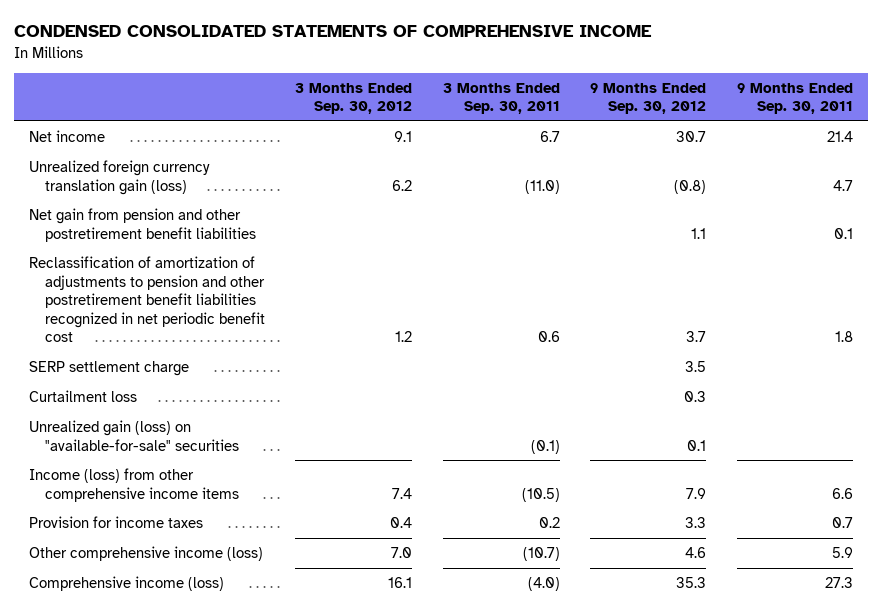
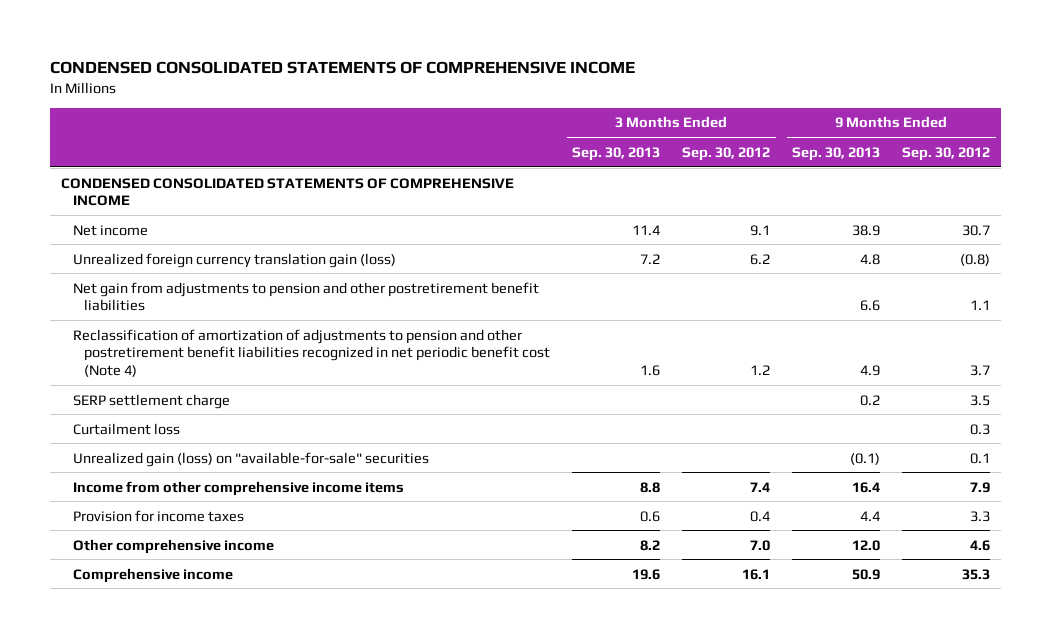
- | 3 Months Ended Sep. 30, 2012 | 3 Months Ended Sep. 30, 2011 | 9 Months Ended Sep. 30, 2012 | 9 Months Ended Sep. 30, 2011
+ | 3 Months Ended Sep. 30, 2013 | 3 Months Ended Sep. 30, 2012 | 9 Months Ended Sep. 30, 2013 | 9 Months Ended Sep. 30, 2012
+ CONDENSED CONSOLIDATED STATEMENTS OF COMPREHENSIVE INCOME
- Net gain from pension and other postretirement benefit liabilities | | | 1.1 | 0.1
- Reclassification of amortization of adjustments to pension and other postretirement benefit liabilities recognized in net periodic benefit cost | 1.2 | 0.6 | 3.7 | 1.8
+ Net gain from adjustments to pension and other postretirement benefit liabilities | | | 6.6 | 1.1
+ Reclassification of amortization of adjustments to pension and other postretirement benefit liabilities recognized in net periodic benefit cost (Note 4) | 1.6 | 1.2 | 4.9 | 3.7
- Income (loss) from other comprehensive income items | 7.4 | (10.5) | 7.9 | 6.6
+ Income from other comprehensive income items | 8.8 | 7.4 | 16.4 | 7.9
- Other comprehensive income (loss) | 7.0 | (10.7) | 4.6 | 5.9
- Comprehensive income (loss) | 16.1 | (4.0) | 35.3 | 27.3
+ Other comprehensive income | 8.2 | 7.0 | 12.0 | 4.6
+ Comprehensive income | 19.6 | 16.1 | 50.9 | 35.3

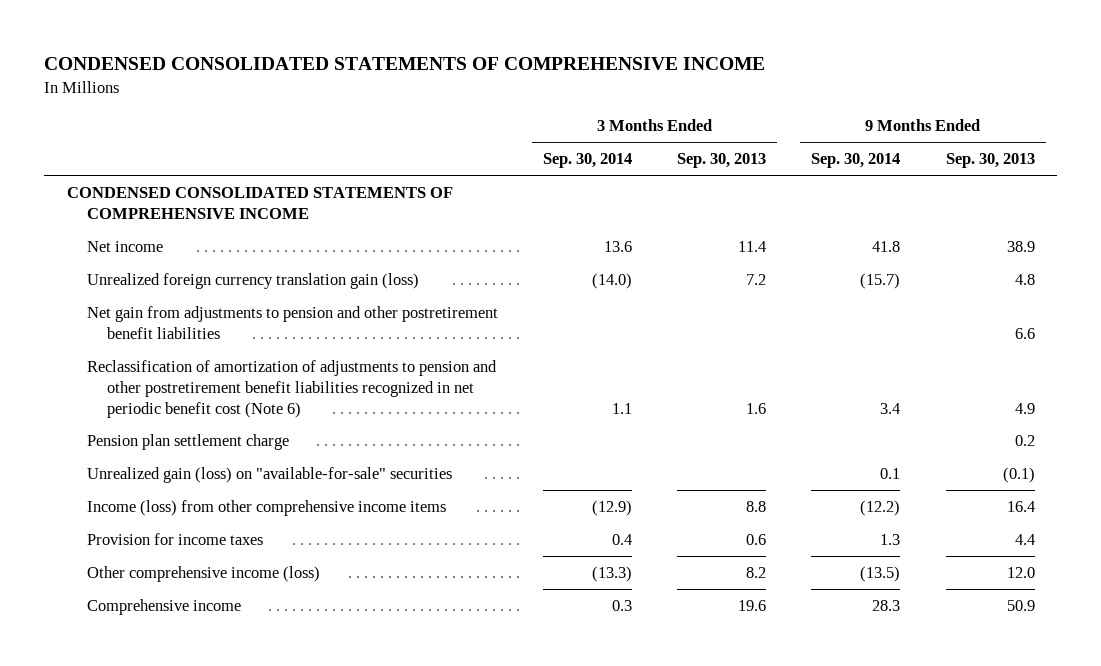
- | 3 Months Ended Sep. 30, 2013 | 3 Months Ended Sep. 30, 2012 | 9 Months Ended Sep. 30, 2013 | 9 Months Ended Sep. 30, 2012
+ | 3 Months Ended Sep. 30, 2014 | 3 Months Ended Sep. 30, 2013 | 9 Months Ended Sep. 30, 2014 | 9 Months Ended Sep. 30, 2013
- Reclassification of amortization of adjustments to pension and other postretirement benefit liabilities recognized in net periodic benefit cost (Note 4) | 1.6 | 1.2 | 4.9 | 3.7
- SERP settlement charge | | | 0.2 | 3.5
- Curtailment loss | | | | 0.3
+ Reclassification of amortization of adjustments to pension and other postretirement benefit liabilities recognized in net periodic benefit cost (Note 6) | 1.1 | 1.6 | 3.4 | 4.9
+ Pension plan settlement charge | | | | 0.2
- Income from other comprehensive income items | 8.8 | 7.4 | 16.4 | 7.9
+ Income (loss) from other comprehensive income items | (12.9) | 8.8 | (12.2) | 16.4
- Other comprehensive income | 8.2 | 7.0 | 12.0 | 4.6
+ Other comprehensive income (loss) | (13.3) | 8.2 | (13.5) | 12.0

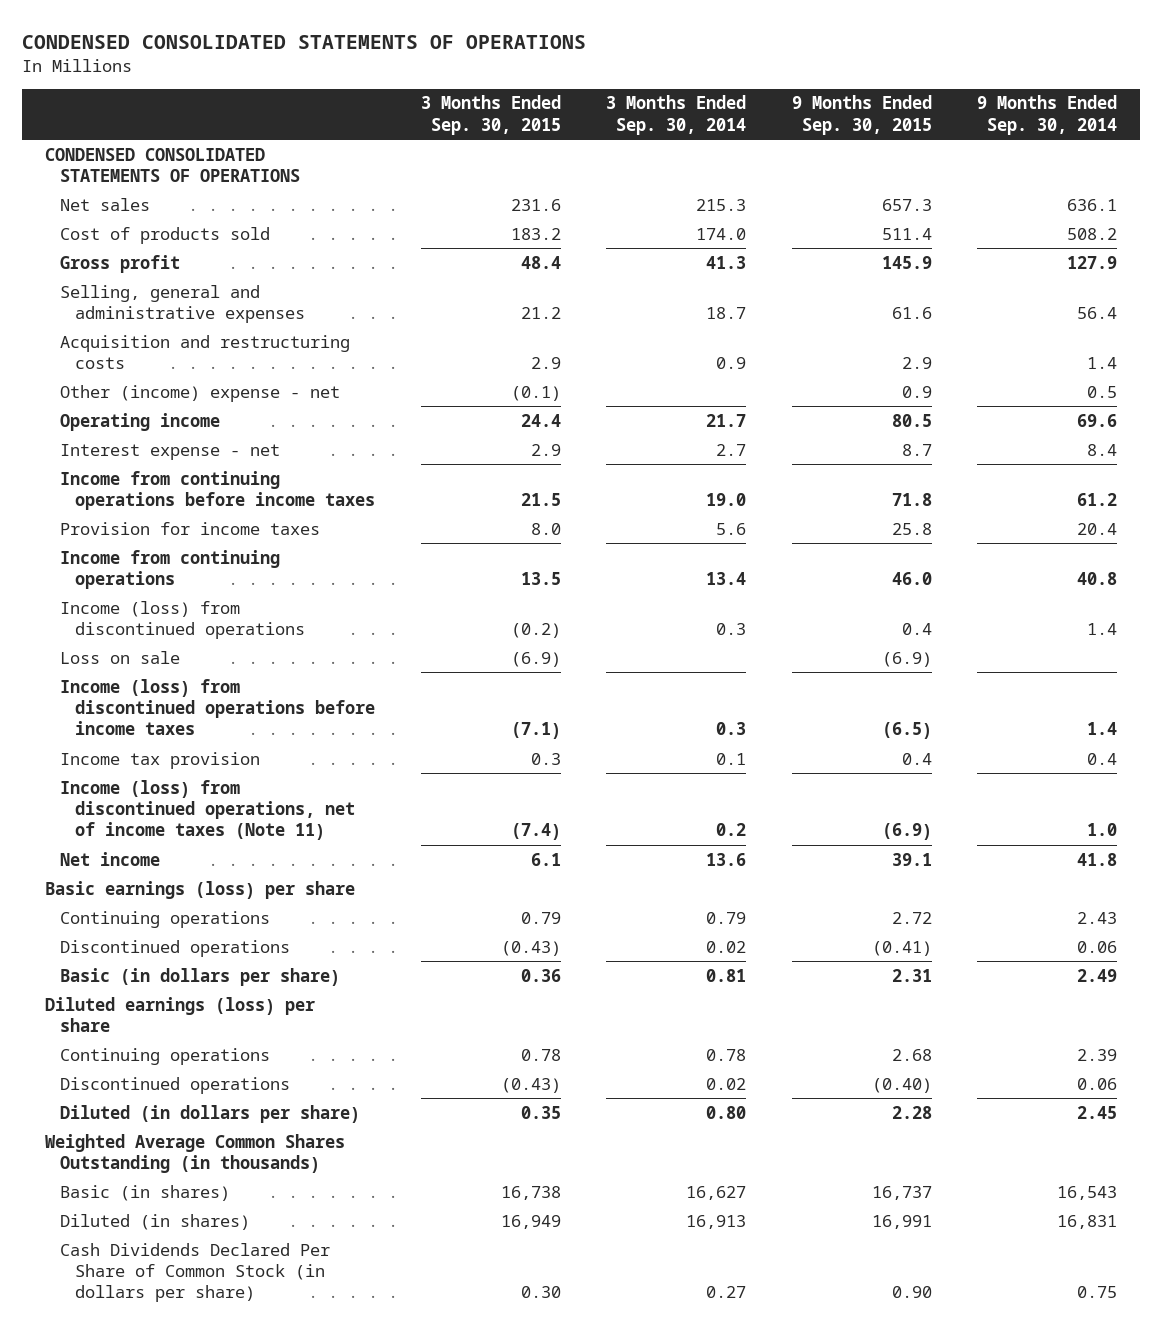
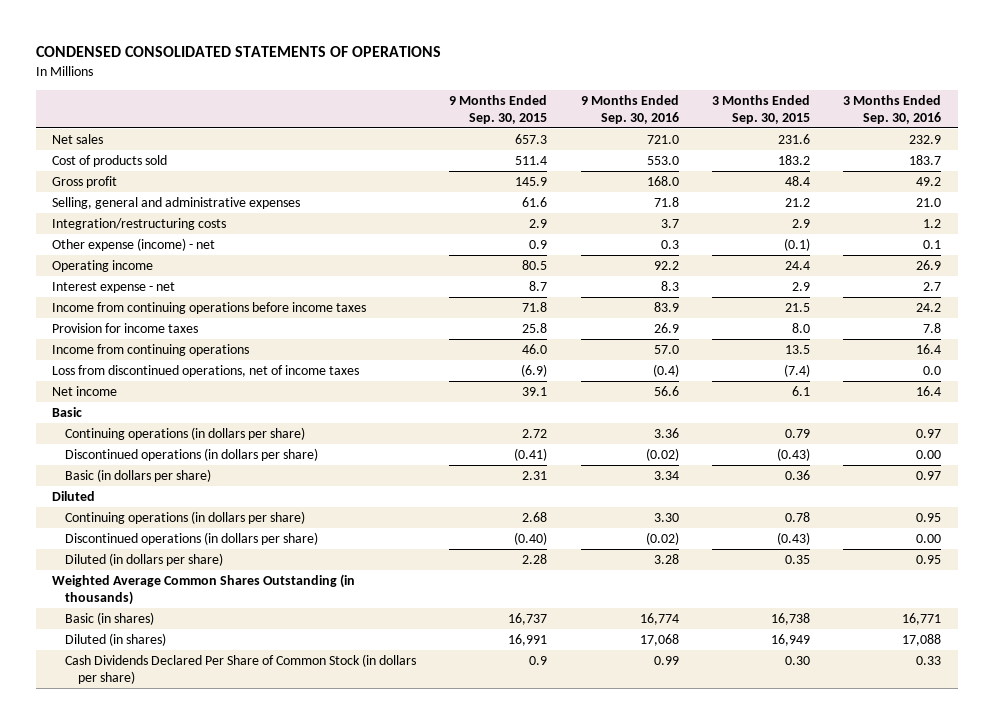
- | 3 Months Ended Sep. 30, 2015 | 3 Months Ended Sep. 30, 2014 | 9 Months Ended Sep. 30, 2015 | 9 Months Ended Sep. 30, 2014
+ | 9 Months Ended Sep. 30, 2015 | 9 Months Ended Sep. 30, 2016 | 3 Months Ended Sep. 30, 2015 | 3 Months Ended Sep. 30, 2016
- CONDENSED CONSOLIDATED STATEMENTS OF OPERATIONS
- Acquisition and restructuring costs | 2.9 | 0.9 | 2.9 | 1.4
- Other (income) expense - net | (0.1) | | 0.9 | 0.5
+ Integration/restructuring costs | 2.9 | 3.7 | 2.9 | 1.2
+ Other expense (income) - net | 0.9 | 0.3 | (0.1) | 0.1
- Income (loss) from discontinued operations | (0.2) | 0.3 | 0.4 | 1.4
- Loss on sale | (6.9) | | (6.9) |
- Income (loss) from discontinued operations before income taxes | (7.1) | 0.3 | (6.5) | 1.4
- Income tax provision | 0.3 | 0.1 | 0.4 | 0.4
- Income (loss) from discontinued operations, net of income taxes (Note 11) | (7.4) | 0.2 | (6.9) | 1.0
+ Loss from discontinued operations, net of income taxes | (6.9) | (0.4) | (7.4) | 0.0
- Basic earnings (loss) per share
- Continuing operations | 0.79 | 0.79 | 2.72 | 2.43
- Discontinued operations | (0.43) | 0.02 | (0.41) | 0.06
+ Basic
+ Continuing operations (in dollars per share) | 2.72 | 3.36 | 0.79 | 0.97
+ Discontinued operations (in dollars per share) | (0.41) | (0.02) | (0.43) | 0.00
- Diluted earnings (loss) per share
- Continuing operations | 0.78 | 0.78 | 2.68 | 2.39
- Discontinued operations | (0.43) | 0.02 | (0.40) | 0.06
+ Diluted
+ Continuing operations (in dollars per share) | 2.68 | 3.30 | 0.78 | 0.95
+ Discontinued operations (in dollars per share) | (0.40) | (0.02) | (0.43) | 0.00
- Cash Dividends Declared Per Share of Common Stock (in dollars per share) | 0.30 | 0.27 | 0.90 | 0.75
+ Cash Dividends Declared Per Share of Common Stock (in dollars per share) | 0.9 | 0.99 | 0.30 | 0.33

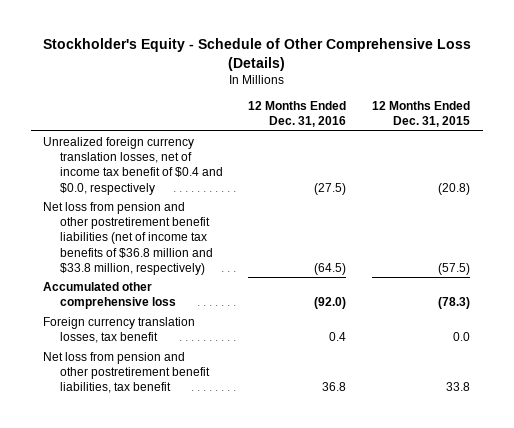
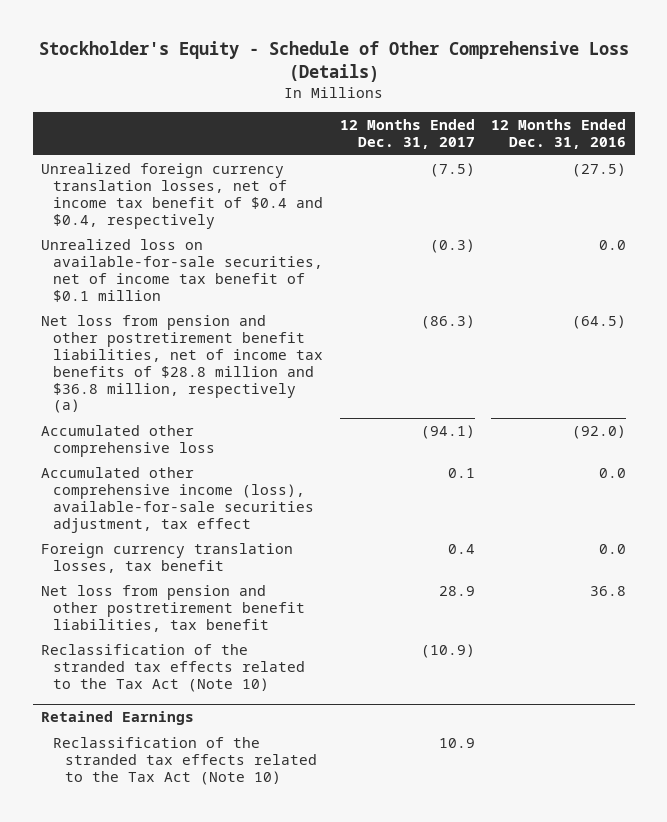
- | 12 Months Ended Dec. 31, 2016 | 12 Months Ended Dec. 31, 2015
+ | 12 Months Ended Dec. 31, 2017 | 12 Months Ended Dec. 31, 2016
- Unrealized foreign currency translation losses, net of income tax benefit of $0.4 and $0.0, respectively | (27.5) | (20.8)
- Net loss from pension and other postretirement benefit liabilities (net of income tax benefits of $36.8 million and $33.8 million, respectively) | (64.5) | (57.5)
+ Unrealized foreign currency translation losses, net of income tax benefit of $0.4 and $0.4, respectively | (7.5) | (27.5)
+ Unrealized loss on available-for-sale securities, net of income tax benefit of $0.1 million | (0.3) | 0.0
+ Net loss from pension and other postretirement benefit liabilities, net of income tax benefits of $28.8 million and $36.8 million, respectively (a) | (86.3) | (64.5)
- Foreign currency translation losses, tax benefit | 0.4 | 0.0
+ Accumulated other comprehensive income (loss), available-for-sale securities adjustment, tax effect | 0.1 | 0.0
+ Foreign currency translation losses, tax benefit | 0.4 | 0.0
+ Reclassification of the stranded tax effects related to the Tax Act (Note 10) | (10.9) |
+ Retained Earnings
+ Reclassification of the stranded tax effects related to the Tax Act (Note 10) | 10.9 |

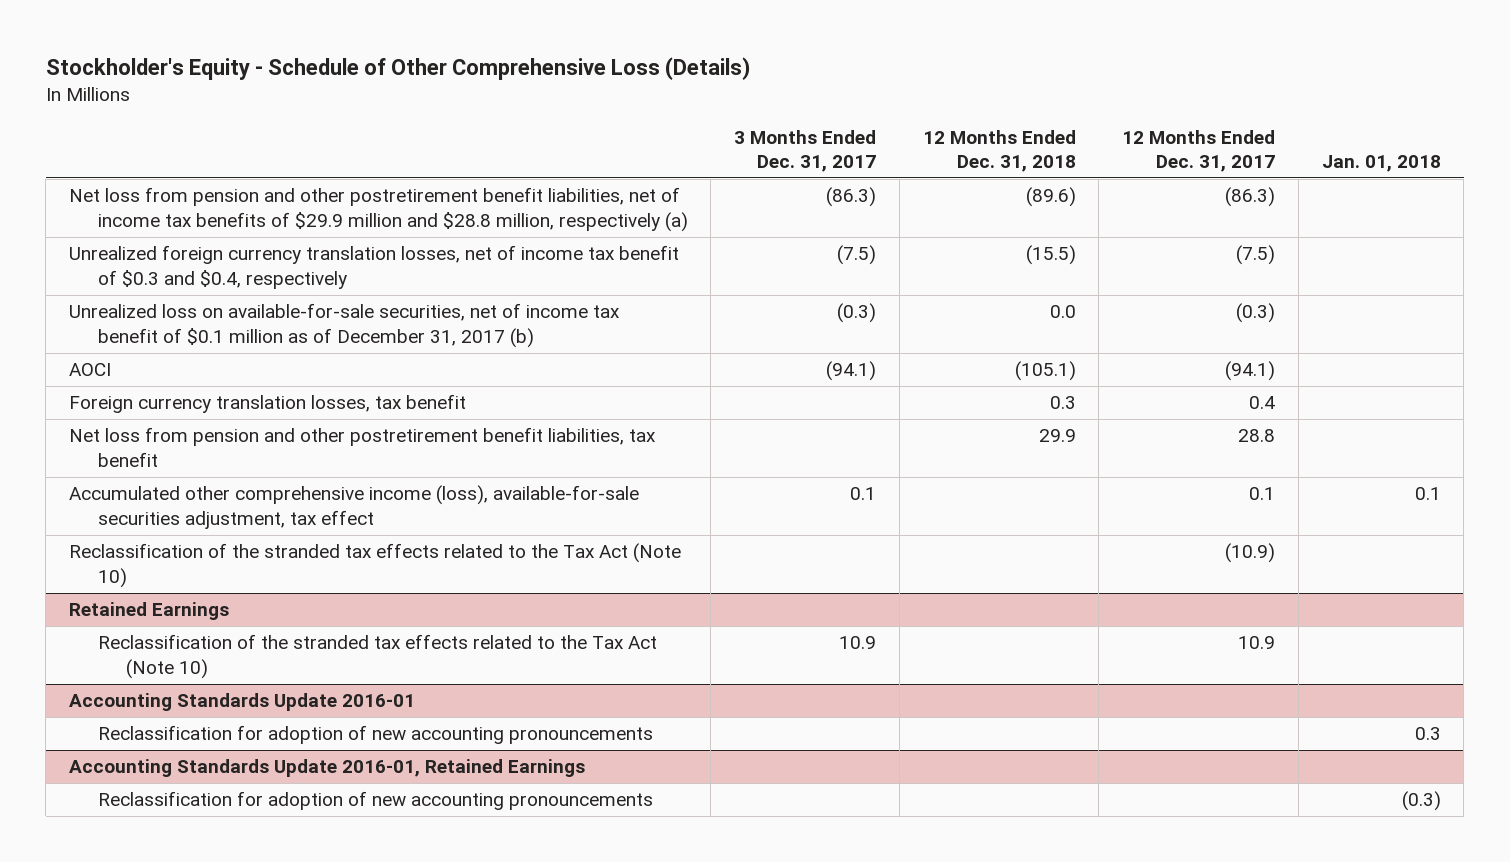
- | 12 Months Ended Dec. 31, 2017 | 12 Months Ended Dec. 31, 2016
+ | 3 Months Ended Dec. 31, 2017 | 12 Months Ended Dec. 31, 2018 | 12 Months Ended Dec. 31, 2017 | Jan. 01, 2018
- Unrealized foreign currency translation losses, net of income tax benefit of $0.4 and $0.4, respectively | (7.5) | (27.5)
- Unrealized loss on available-for-sale securities, net of income tax benefit of $0.1 million | (0.3) | 0.0
- Net loss from pension and other postretirement benefit liabilities, net of income tax benefits of $28.8 million and $36.8 million, respectively (a) | (86.3) | (64.5)
- Accumulated other comprehensive loss | (94.1) | (92.0)
+ Net loss from pension and other postretirement benefit liabilities, net of income tax benefits of $29.9 million and $28.8 million, respectively (a) | (86.3) | (89.6) | (86.3) |
+ Unrealized foreign currency translation losses, net of income tax benefit of $0.3 and $0.4, respectively | (7.5) | (15.5) | (7.5) |
+ Unrealized loss on available-for-sale securities, net of income tax benefit of $0.1 million as of December 31, 2017 (b) | (0.3) | 0.0 | (0.3) |
+ AOCI | (94.1) | (105.1) | (94.1) |
- Net loss from pension and other postretirement benefit liabilities, tax benefit | 28.9 | 36.8
+ Net loss from pension and other postretirement benefit liabilities, tax benefit | | 29.9 | 28.8 |
moved down: Accumulated other comprehensive income (loss), available-for-sale securities adjustment, tax effect | 0.1 | | 0.1 | 0.1
+ Accounting Standards Update 2016-01
+ Reclassification for adoption of new accounting pronouncements | | | | 0.3
+ Accounting Standards Update 2016-01, Retained Earnings
+ Reclassification for adoption of new accounting pronouncements | | | | (0.3)

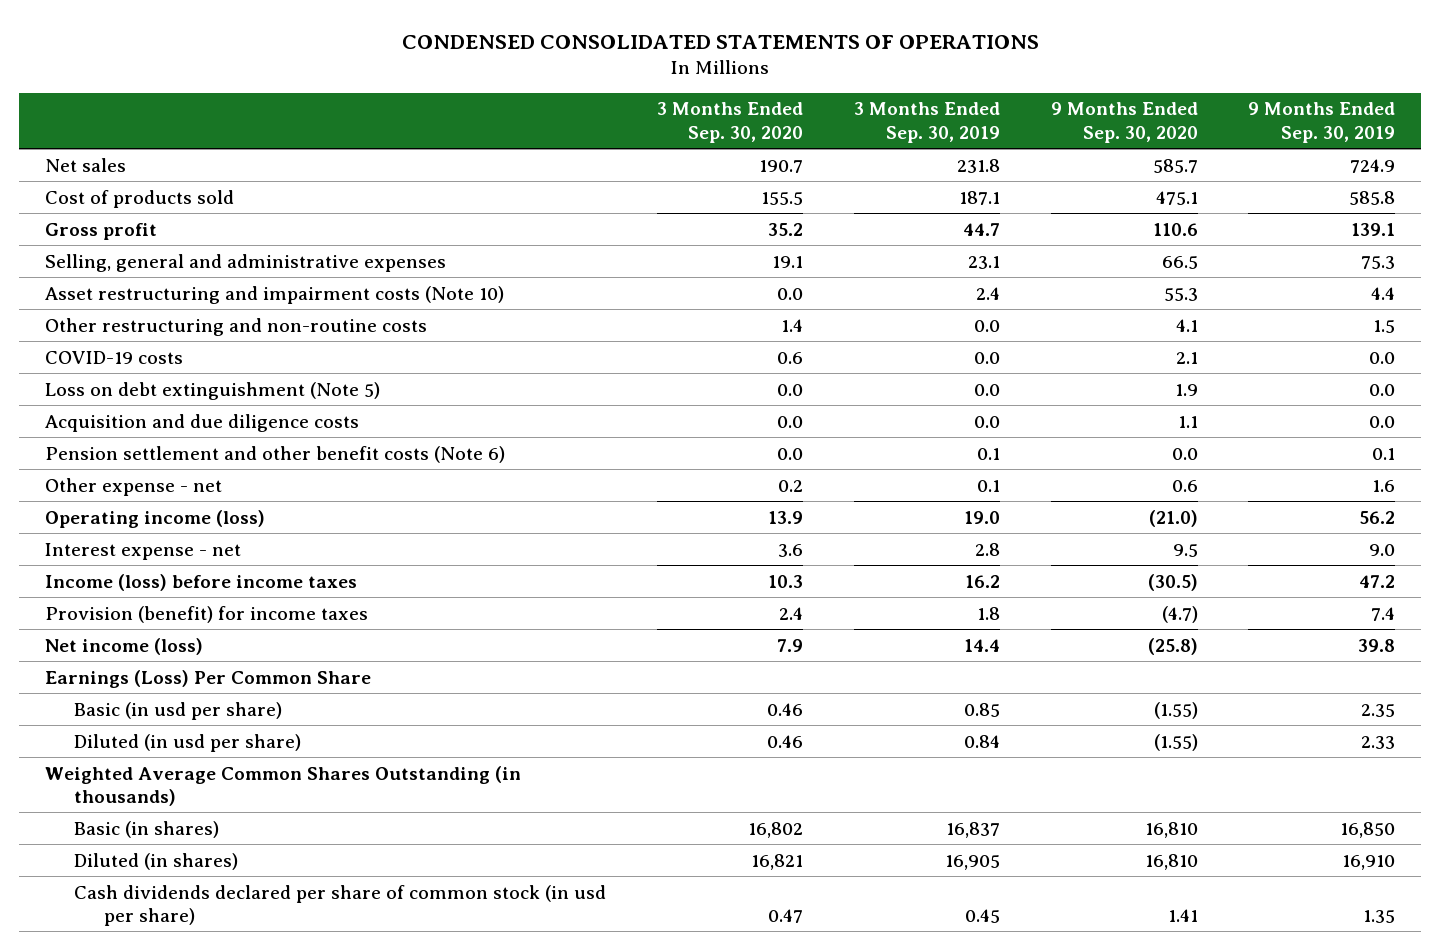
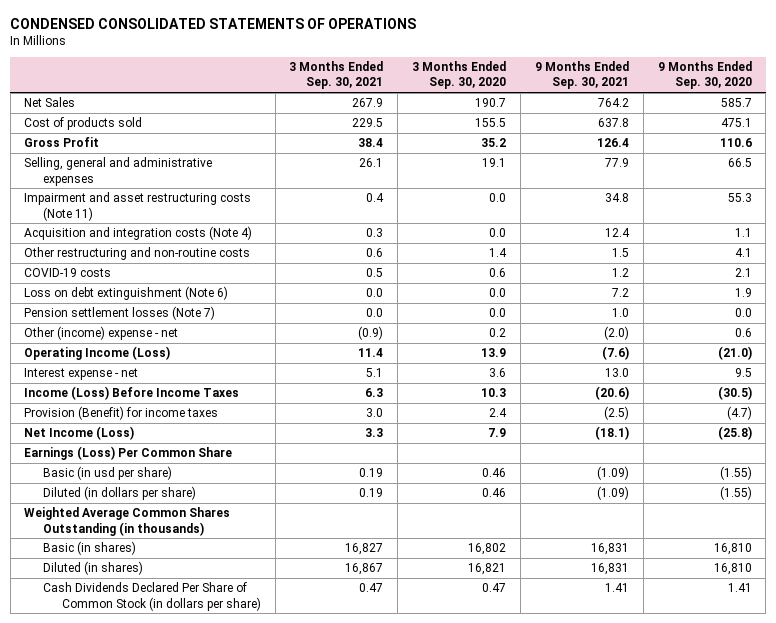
- | 3 Months Ended Sep. 30, 2020 | 3 Months Ended Sep. 30, 2019 | 9 Months Ended Sep. 30, 2020 | 9 Months Ended Sep. 30, 2019
+ | 3 Months Ended Sep. 30, 2021 | 3 Months Ended Sep. 30, 2020 | 9 Months Ended Sep. 30, 2021 | 9 Months Ended Sep. 30, 2020
- Net sales | 190.7 | 231.8 | 585.7 | 724.9
+ Net Sales | 267.9 | 190.7 | 764.2 | 585.7
- Gross profit | 35.2 | 44.7 | 110.6 | 139.1
+ Gross Profit | 38.4 | 35.2 | 126.4 | 110.6
- Asset restructuring and impairment costs (Note 10) | 0.0 | 2.4 | 55.3 | 4.4
+ Impairment and asset restructuring costs (Note 11) | 0.4 | 0.0 | 34.8 | 55.3
+ Acquisition and integration costs (Note 4) | 0.3 | 0.0 | 12.4 | 1.1
- Loss on debt extinguishment (Note 5) | 0.0 | 0.0 | 1.9 | 0.0
- Acquisition and due diligence costs | 0.0 | 0.0 | 1.1 | 0.0
- Pension settlement and other benefit costs (Note 6) | 0.0 | 0.1 | 0.0 | 0.1
- Other expense - net | 0.2 | 0.1 | 0.6 | 1.6
- Operating income (loss) | 13.9 | 19.0 | (21.0) | 56.2
+ Loss on debt extinguishment (Note 6) | 0.0 | 0.0 | 7.2 | 1.9
+ Pension settlement losses (Note 7) | 0.0 | 0.0 | 1.0 | 0.0
+ Other (income) expense - net | (0.9) | 0.2 | (2.0) | 0.6
+ Operating Income (Loss) | 11.4 | 13.9 | (7.6) | (21.0)
- Income (loss) before income taxes | 10.3 | 16.2 | (30.5) | 47.2
- Provision (benefit) for income taxes | 2.4 | 1.8 | (4.7) | 7.4
- Net income (loss) | 7.9 | 14.4 | (25.8) | 39.8
+ Income (Loss) Before Income Taxes | 6.3 | 10.3 | (20.6) | (30.5)
+ Provision (Benefit) for income taxes | 3.0 | 2.4 | (2.5) | (4.7)
+ Net Income (Loss) | 3.3 | 7.9 | (18.1) | (25.8)
- Diluted (in usd per share) | 0.46 | 0.84 | (1.55) | 2.33
+ Diluted (in dollars per share) | 0.19 | 0.46 | (1.09) | (1.55)
- Cash dividends declared per share of common stock (in usd per share) | 0.47 | 0.45 | 1.41 | 1.35
+ Cash Dividends Declared Per Share of Common Stock (in dollars per share) | 0.47 | 0.47 | 1.41 | 1.41

